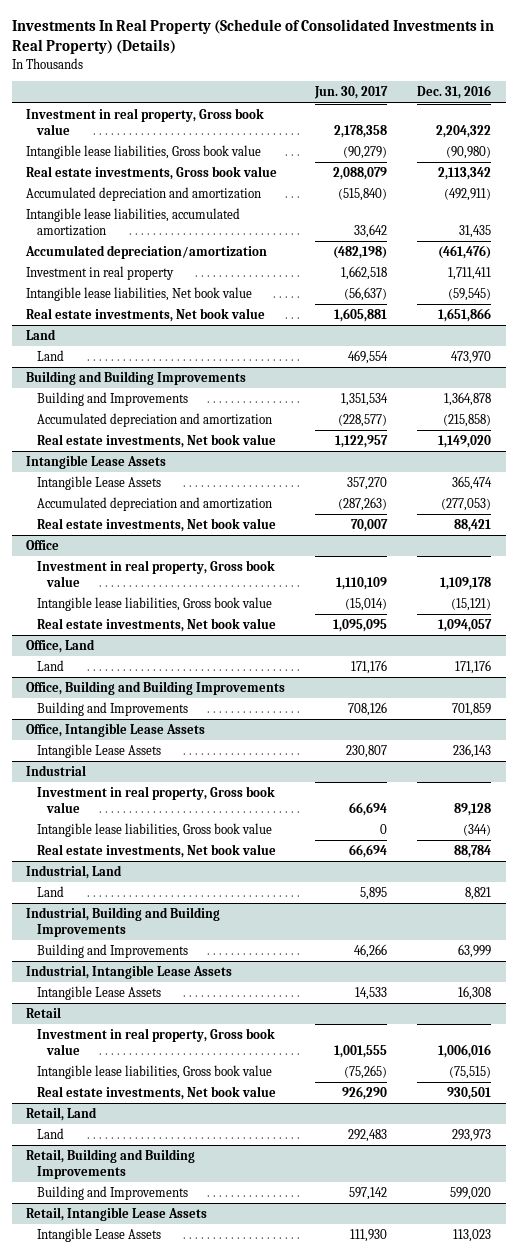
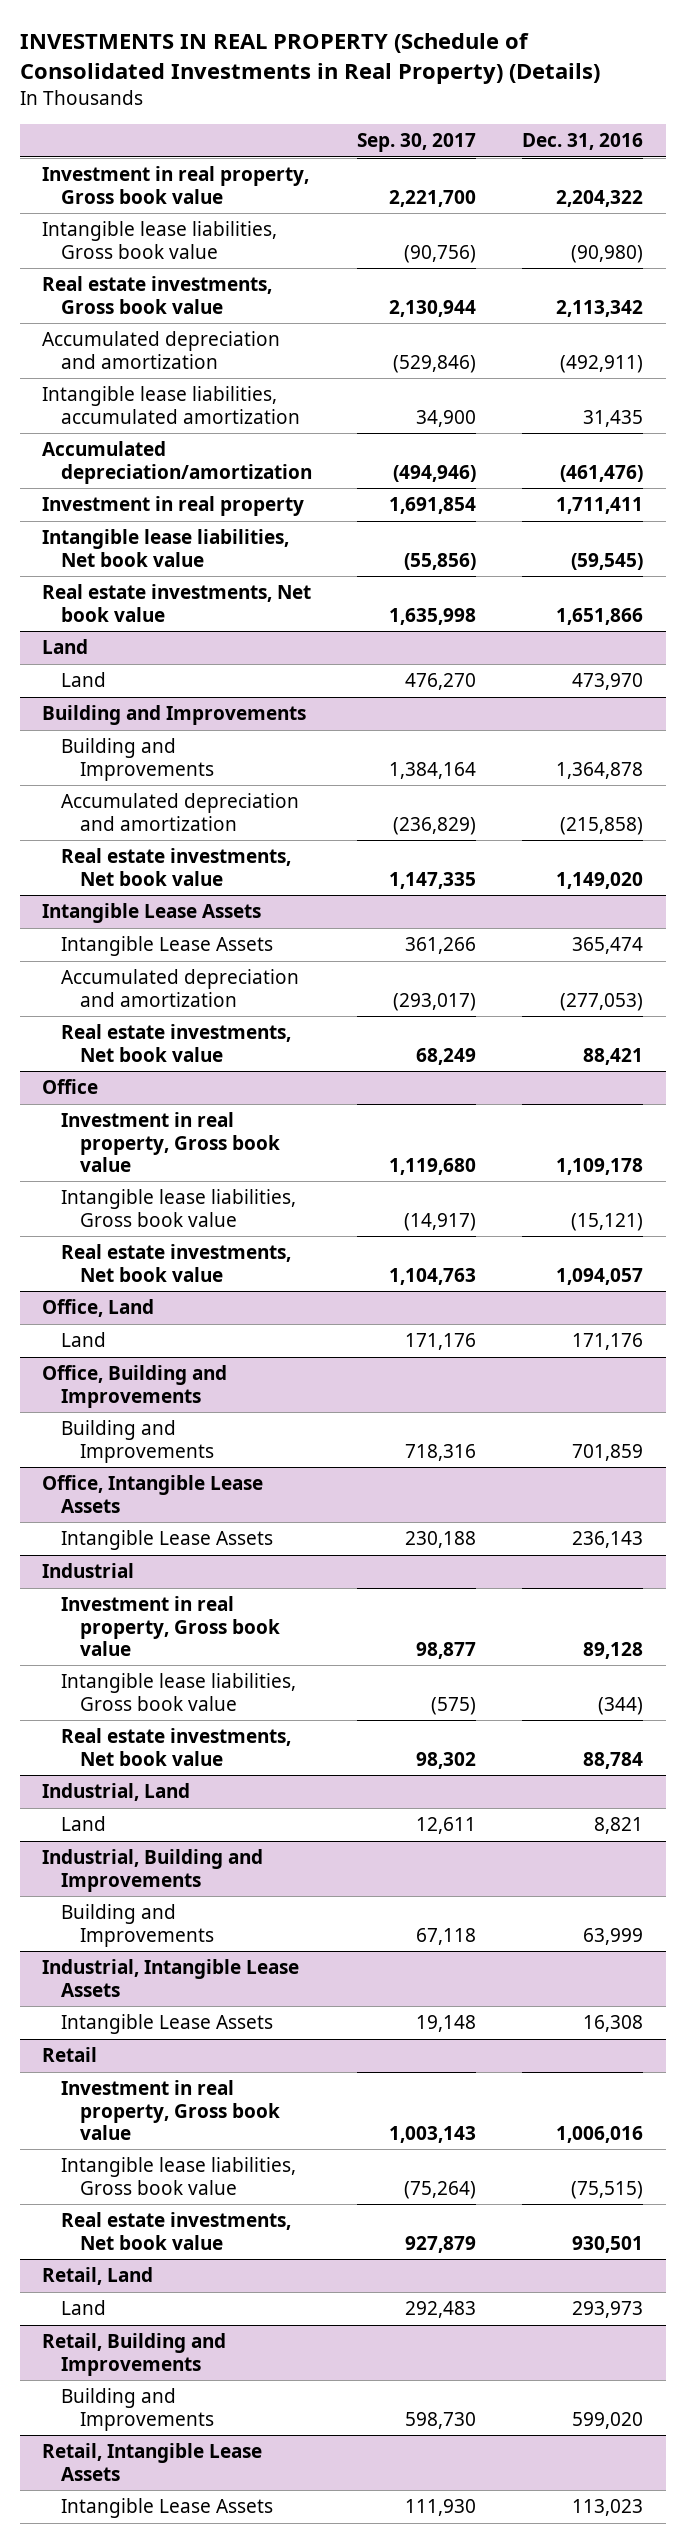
- Investments In Real Property (Schedule of Consolidated Investments in Real Property) (Details)
+ INVESTMENTS IN REAL PROPERTY (Schedule of Consolidated Investments in Real Property) (Details)
- | Jun. 30, 2017 | Dec. 31, 2016
+ | Sep. 30, 2017 | Dec. 31, 2016
- Building and Building Improvements
+ Building and Improvements
- Office, Building and Building Improvements
+ Office, Building and Improvements
- Industrial, Building and Building Improvements
+ Industrial, Building and Improvements
- Retail, Building and Building Improvements
+ Retail, Building and Improvements

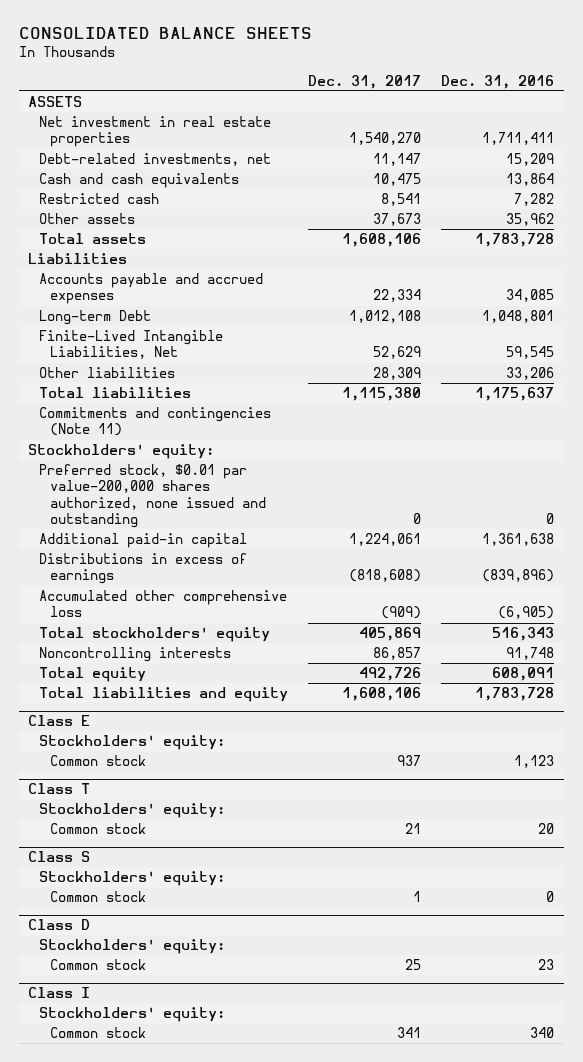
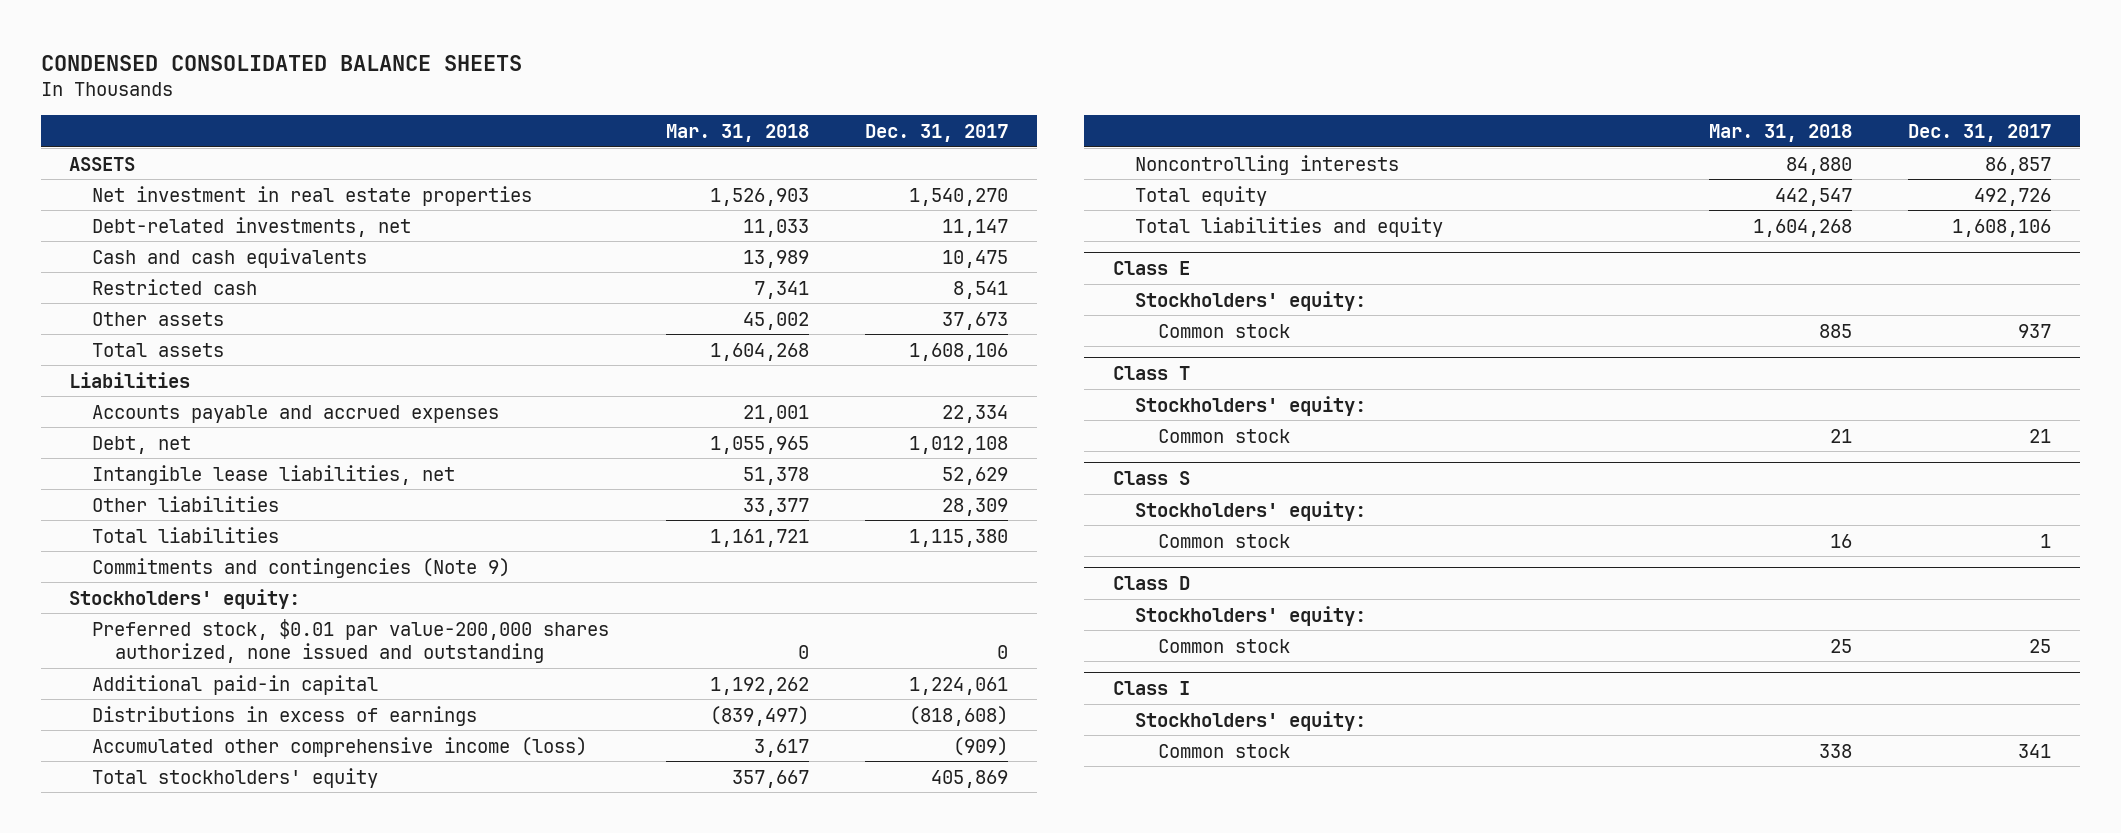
- CONSOLIDATED BALANCE SHEETS
+ CONDENSED CONSOLIDATED BALANCE SHEETS
- | Dec. 31, 2017 | Dec. 31, 2016
+ | Mar. 31, 2018 | Dec. 31, 2017
- Long-term Debt | 1,012,108 | 1,048,801
- Finite-Lived Intangible Liabilities, Net | 52,629 | 59,545
+ Debt, net | 1,055,965 | 1,012,108
+ Intangible lease liabilities, net | 51,378 | 52,629
- Commitments and contingencies (Note 11)
+ Commitments and contingencies (Note 9)
- Accumulated other comprehensive loss | (909) | (6,905)
+ Accumulated other comprehensive income (loss) | 3,617 | (909)

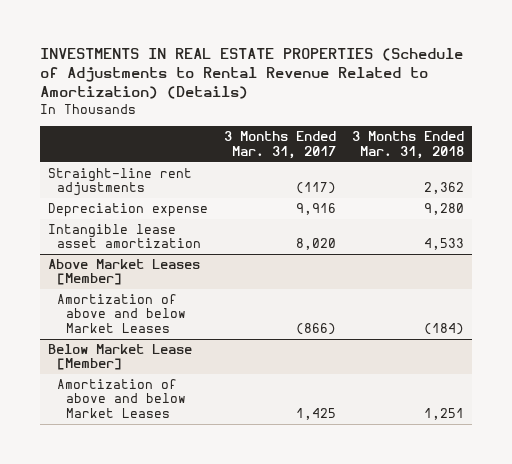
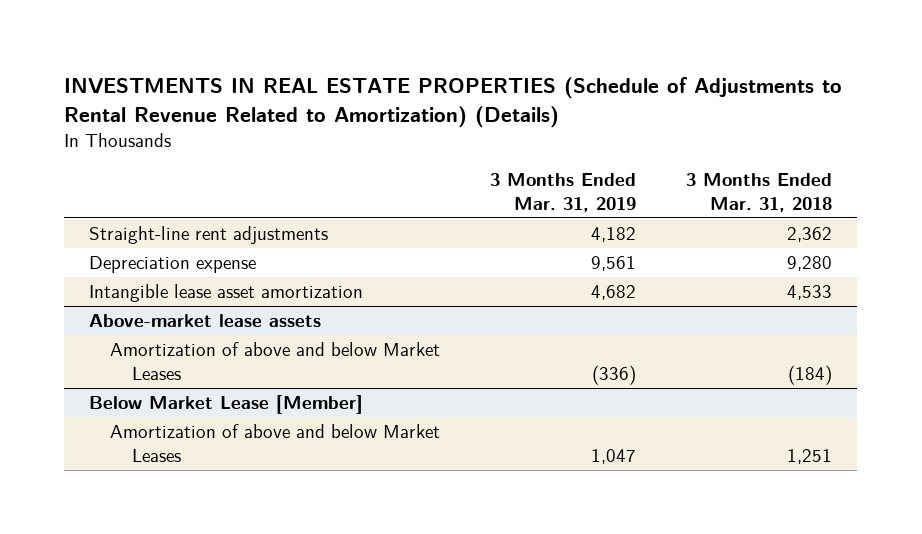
- | 3 Months Ended Mar. 31, 2017 | 3 Months Ended Mar. 31, 2018
+ | 3 Months Ended Mar. 31, 2019 | 3 Months Ended Mar. 31, 2018
- Above Market Leases [Member]
+ Above-market lease assets

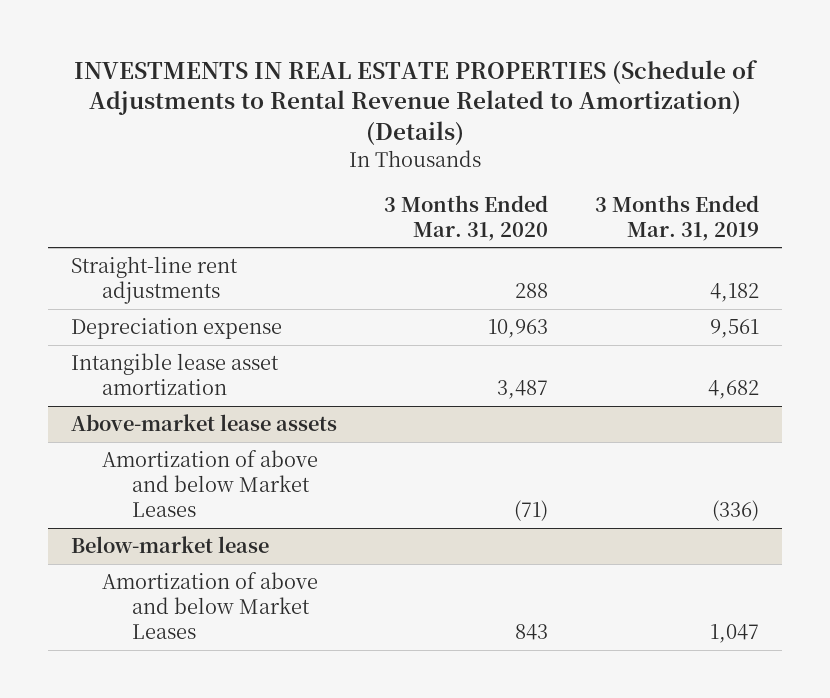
- | 3 Months Ended Mar. 31, 2019 | 3 Months Ended Mar. 31, 2018
+ | 3 Months Ended Mar. 31, 2020 | 3 Months Ended Mar. 31, 2019
- Below Market Lease [Member]
+ Below-market lease

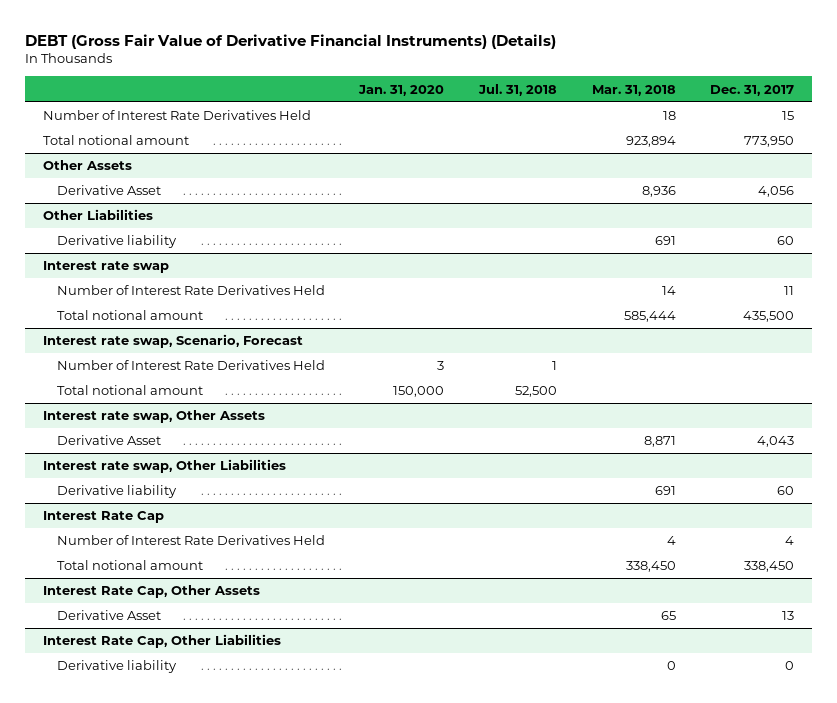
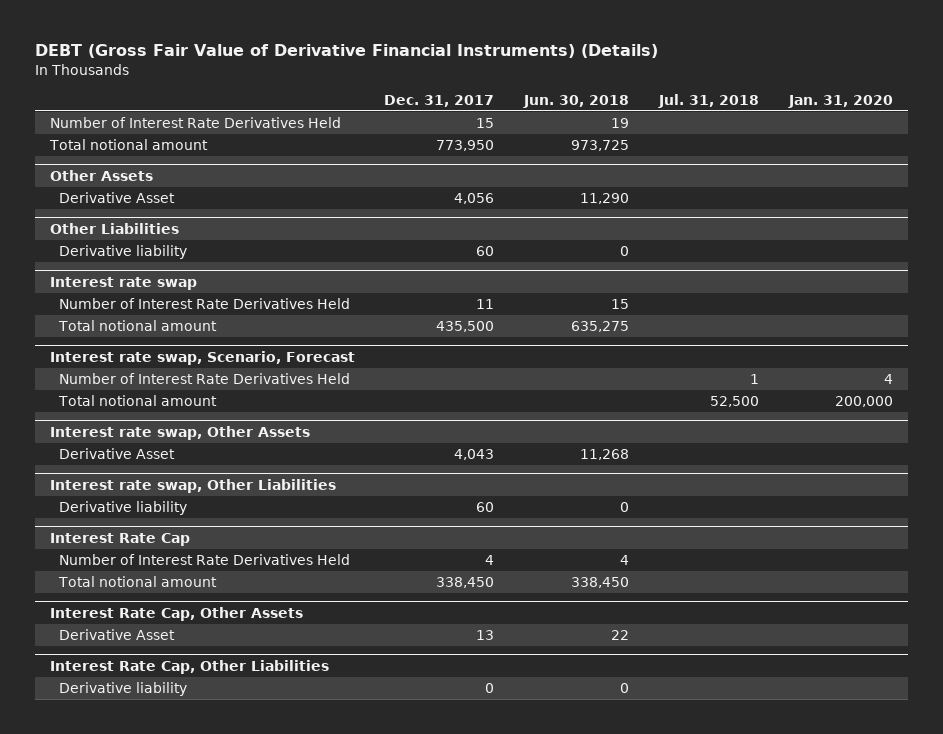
- | Jan. 31, 2020 | Jul. 31, 2018 | Mar. 31, 2018 | Dec. 31, 2017
+ | Dec. 31, 2017 | Jun. 30, 2018 | Jul. 31, 2018 | Jan. 31, 2020
@ Interest rate swap, Scenario, Forecast
- Number of Interest Rate Derivatives Held | 3 | 1 | |
- Total notional amount | 150,000 | 52,500 | |
+ Number of Interest Rate Derivatives Held | | | 1 | 4
+ Total notional amount | | | 52,500 | 200,000

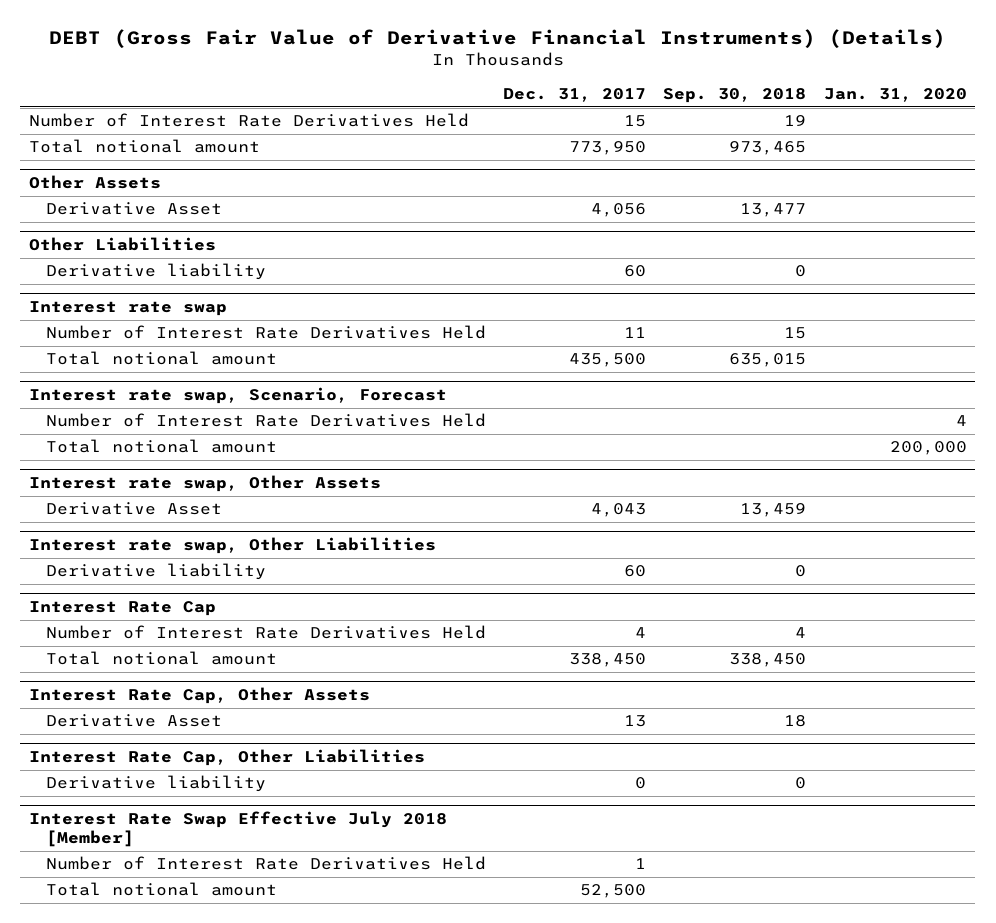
- | Dec. 31, 2017 | Jun. 30, 2018 | Jul. 31, 2018 | Jan. 31, 2020
+ | Dec. 31, 2017 | Sep. 30, 2018 | Jan. 31, 2020
+ Interest Rate Swap Effective July 2018 [Member]
+ Number of Interest Rate Derivatives Held | 1 | |
+ Total notional amount | 52,500 | |

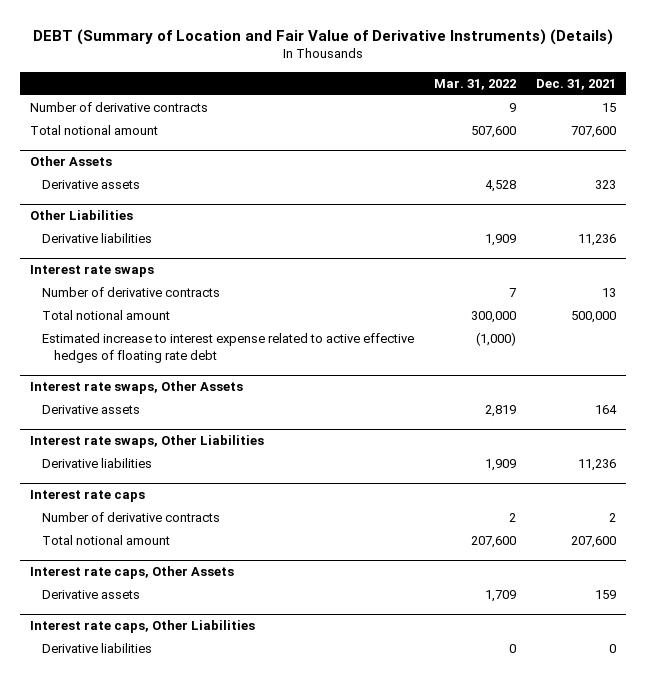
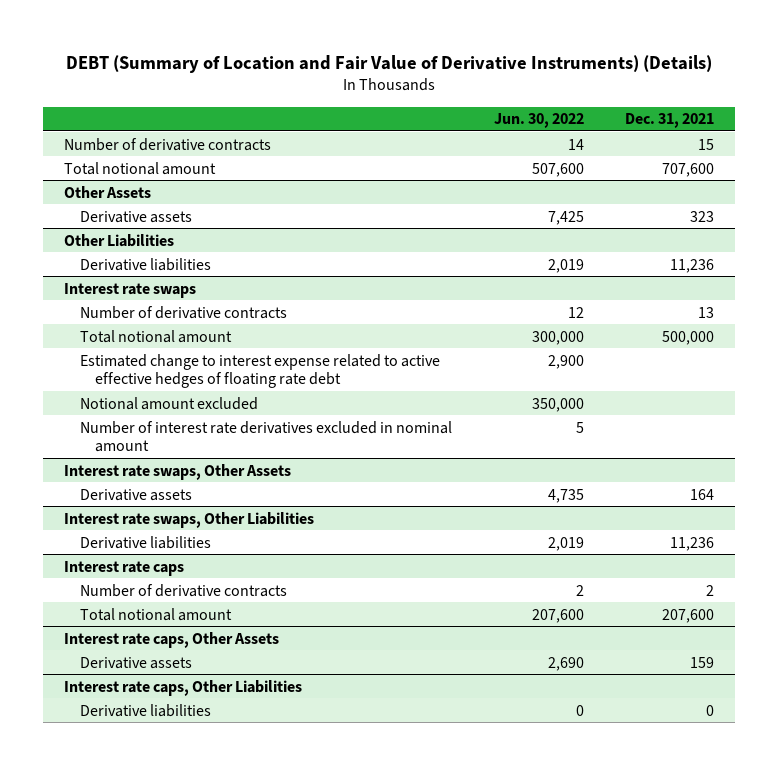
- | Mar. 31, 2022 | Dec. 31, 2021
+ | Jun. 30, 2022 | Dec. 31, 2021
@ Interest rate swaps
- Estimated increase to interest expense related to active effective hedges of floating rate debt | (1,000) |
+ Estimated change to interest expense related to active effective hedges of floating rate debt | 2,900 |
+ Notional amount excluded | 350,000 |
+ Number of interest rate derivatives excluded in nominal amount | 5 |

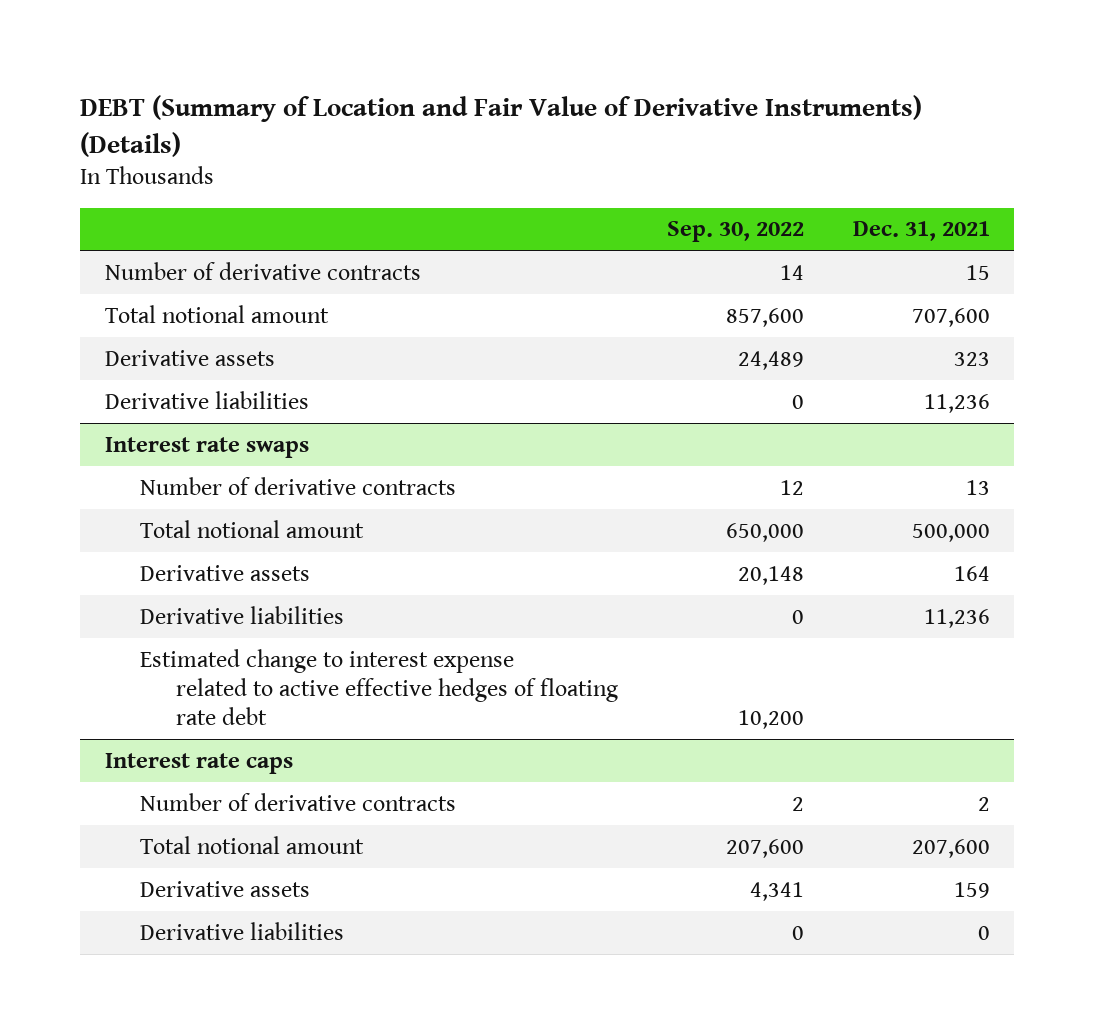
- | Jun. 30, 2022 | Dec. 31, 2021
+ | Sep. 30, 2022 | Dec. 31, 2021
- Other Assets
- Other Liabilities
@ Interest rate swaps
- Notional amount excluded | 350,000 |
- Number of interest rate derivatives excluded in nominal amount | 5 |
- Interest rate swaps, Other Assets
- Interest rate swaps, Other Liabilities
@ Interest rate swaps
moved down: Estimated change to interest expense related to active effective hedges of floating rate debt | 10,200 |
- Interest rate caps, Other Assets
- Interest rate caps, Other Liabilities

